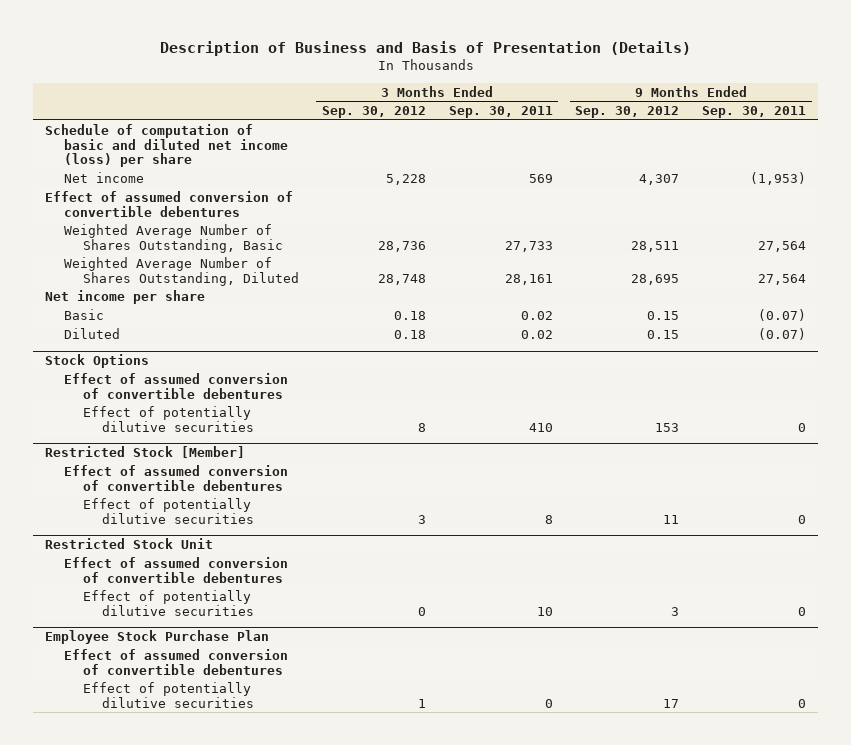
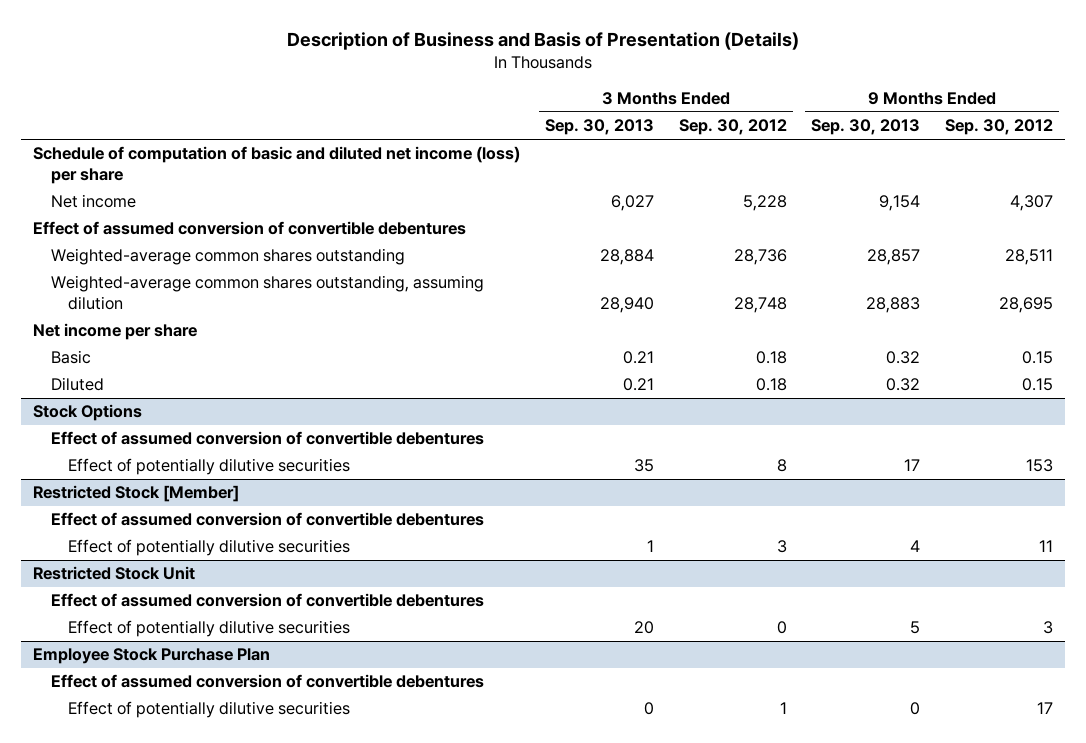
- | 3 Months Ended Sep. 30, 2012 | 3 Months Ended Sep. 30, 2011 | 9 Months Ended Sep. 30, 2012 | 9 Months Ended Sep. 30, 2011
+ | 3 Months Ended Sep. 30, 2013 | 3 Months Ended Sep. 30, 2012 | 9 Months Ended Sep. 30, 2013 | 9 Months Ended Sep. 30, 2012
- Weighted Average Number of Shares Outstanding, Basic | 28,736 | 27,733 | 28,511 | 27,564
- Weighted Average Number of Shares Outstanding, Diluted | 28,748 | 28,161 | 28,695 | 27,564
+ Weighted-average common shares outstanding | 28,884 | 28,736 | 28,857 | 28,511
+ Weighted-average common shares outstanding, assuming dilution | 28,940 | 28,748 | 28,883 | 28,695

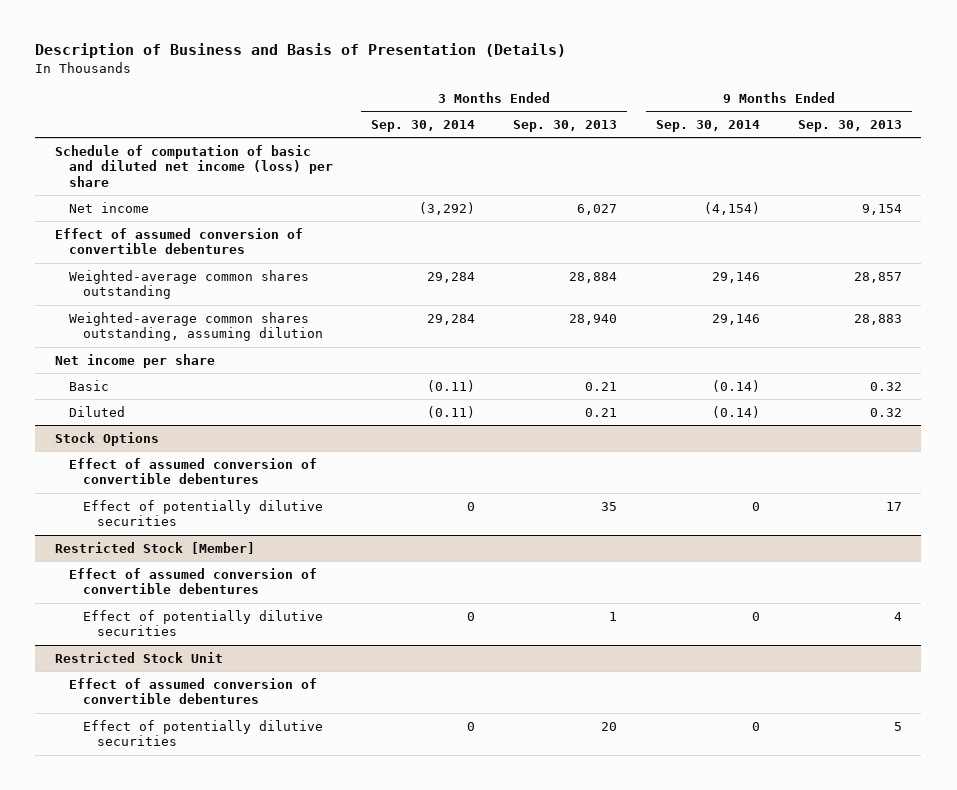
- | 3 Months Ended Sep. 30, 2013 | 3 Months Ended Sep. 30, 2012 | 9 Months Ended Sep. 30, 2013 | 9 Months Ended Sep. 30, 2012
+ | 3 Months Ended Sep. 30, 2014 | 3 Months Ended Sep. 30, 2013 | 9 Months Ended Sep. 30, 2014 | 9 Months Ended Sep. 30, 2013
- Employee Stock Purchase Plan
- Effect of assumed conversion of convertible debentures
- Effect of potentially dilutive securities | 0 | 1 | 0 | 17

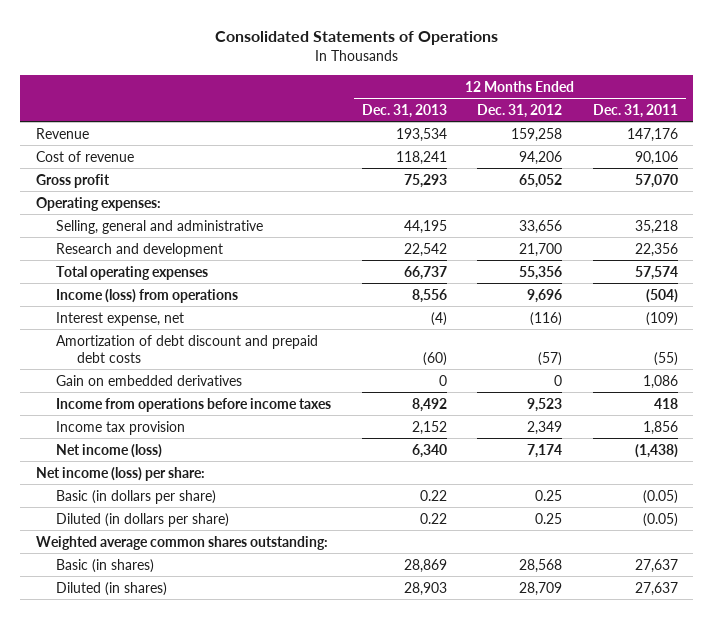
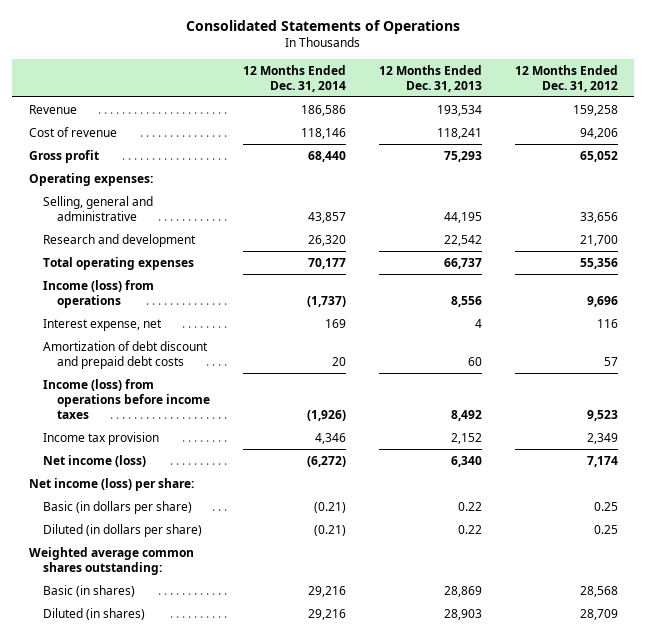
- | 12 Months Ended Dec. 31, 2013 | 12 Months Ended Dec. 31, 2012 | 12 Months Ended Dec. 31, 2011
+ | 12 Months Ended Dec. 31, 2014 | 12 Months Ended Dec. 31, 2013 | 12 Months Ended Dec. 31, 2012
- Interest expense, net | (4) | (116) | (109)
- Amortization of debt discount and prepaid debt costs | (60) | (57) | (55)
- Gain on embedded derivatives | 0 | 0 | 1,086
- Income from operations before income taxes | 8,492 | 9,523 | 418
+ Interest expense, net | 169 | 4 | 116
+ Amortization of debt discount and prepaid debt costs | 20 | 60 | 57
+ Income (loss) from operations before income taxes | (1,926) | 8,492 | 9,523

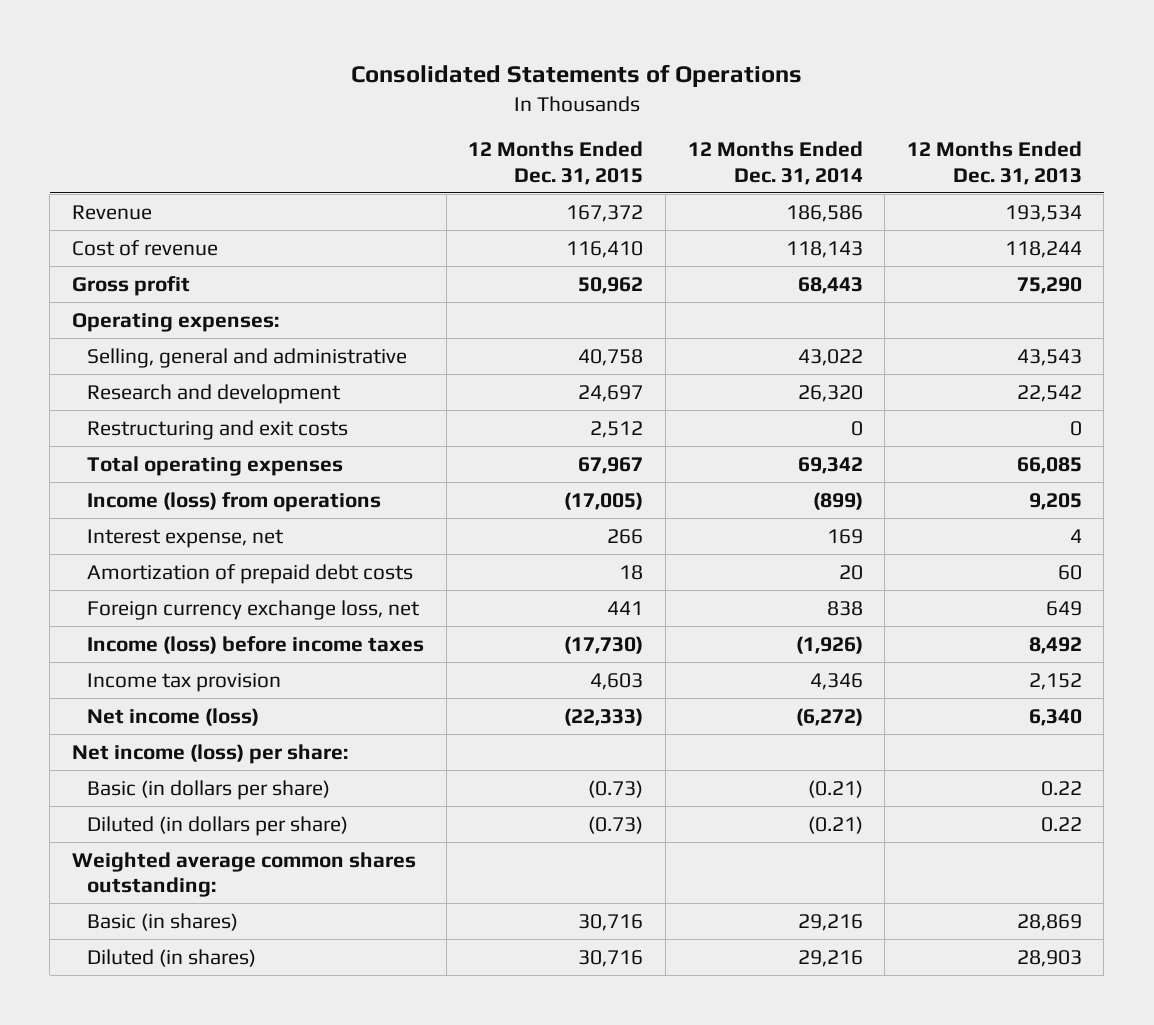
- | 12 Months Ended Dec. 31, 2014 | 12 Months Ended Dec. 31, 2013 | 12 Months Ended Dec. 31, 2012
+ | 12 Months Ended Dec. 31, 2015 | 12 Months Ended Dec. 31, 2014 | 12 Months Ended Dec. 31, 2013
- Cost of revenue | 118,146 | 118,241 | 94,206
- Gross profit | 68,440 | 75,293 | 65,052
+ Cost of revenue | 116,410 | 118,143 | 118,244
+ Gross profit | 50,962 | 68,443 | 75,290
- Selling, general and administrative | 43,857 | 44,195 | 33,656
+ Selling, general and administrative | 40,758 | 43,022 | 43,543
- Total operating expenses | 70,177 | 66,737 | 55,356
- Income (loss) from operations | (1,737) | 8,556 | 9,696
+ Restructuring and exit costs | 2,512 | 0 | 0
+ Total operating expenses | 67,967 | 69,342 | 66,085
+ Income (loss) from operations | (17,005) | (899) | 9,205
- Amortization of debt discount and prepaid debt costs | 20 | 60 | 57
- Income (loss) from operations before income taxes | (1,926) | 8,492 | 9,523
+ Amortization of prepaid debt costs | 18 | 20 | 60
+ Foreign currency exchange loss, net | 441 | 838 | 649
+ Income (loss) before income taxes | (17,730) | (1,926) | 8,492

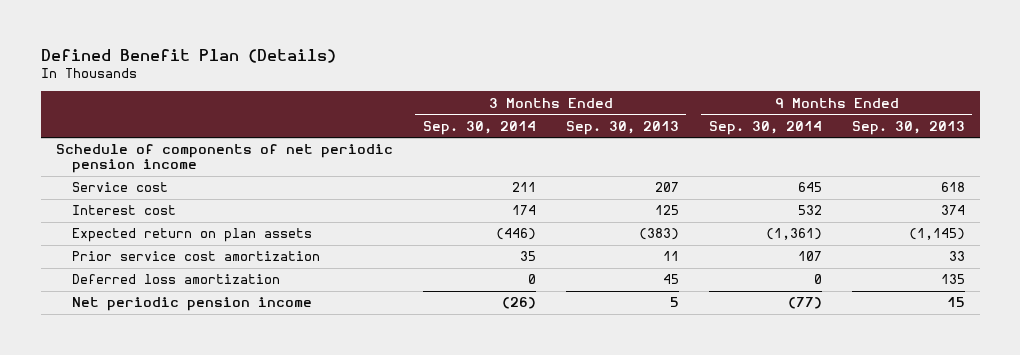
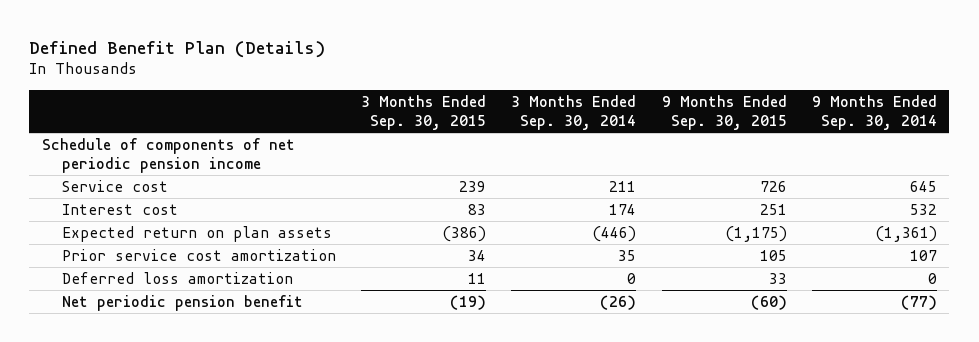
- | 3 Months Ended Sep. 30, 2014 | 3 Months Ended Sep. 30, 2013 | 9 Months Ended Sep. 30, 2014 | 9 Months Ended Sep. 30, 2013
+ | 3 Months Ended Sep. 30, 2015 | 3 Months Ended Sep. 30, 2014 | 9 Months Ended Sep. 30, 2015 | 9 Months Ended Sep. 30, 2014
- Net periodic pension income | (26) | 5 | (77) | 15
+ Net periodic pension benefit | (19) | (26) | (60) | (77)

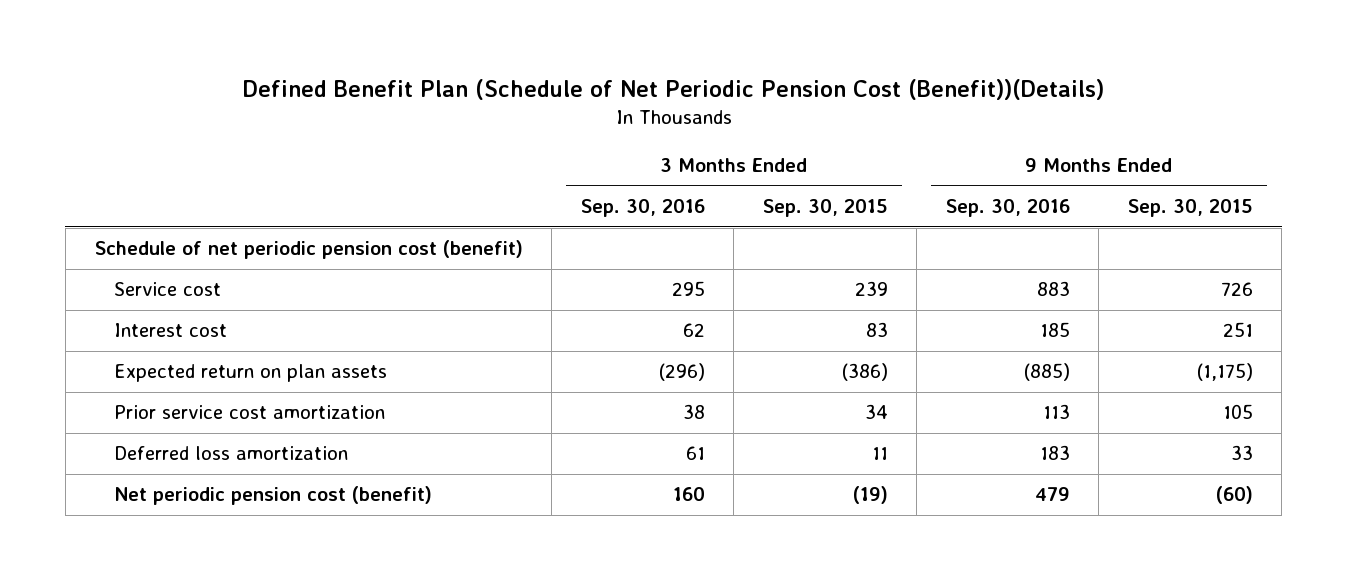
- Defined Benefit Plan (Details)
+ Defined Benefit Plan (Schedule of Net Periodic Pension Cost (Benefit))(Details)
- | 3 Months Ended Sep. 30, 2015 | 3 Months Ended Sep. 30, 2014 | 9 Months Ended Sep. 30, 2015 | 9 Months Ended Sep. 30, 2014
+ | 3 Months Ended Sep. 30, 2016 | 3 Months Ended Sep. 30, 2015 | 9 Months Ended Sep. 30, 2016 | 9 Months Ended Sep. 30, 2015
- Schedule of components of net periodic pension income
+ Schedule of net periodic pension cost (benefit)
- Net periodic pension benefit | (19) | (26) | (60) | (77)
+ Net periodic pension cost (benefit) | 160 | (19) | 479 | (60)

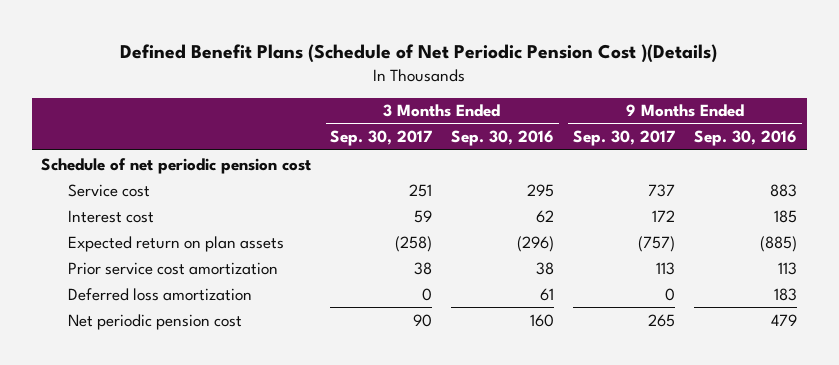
- Defined Benefit Plan (Schedule of Net Periodic Pension Cost (Benefit))(Details)
+ Defined Benefit Plans (Schedule of Net Periodic Pension Cost )(Details)
- | 3 Months Ended Sep. 30, 2016 | 3 Months Ended Sep. 30, 2015 | 9 Months Ended Sep. 30, 2016 | 9 Months Ended Sep. 30, 2015
+ | 3 Months Ended Sep. 30, 2017 | 3 Months Ended Sep. 30, 2016 | 9 Months Ended Sep. 30, 2017 | 9 Months Ended Sep. 30, 2016
- Schedule of net periodic pension cost (benefit)
+ Schedule of net periodic pension cost
- Net periodic pension cost (benefit) | 160 | (19) | 479 | (60)
+ Net periodic pension cost | 90 | 160 | 265 | 479

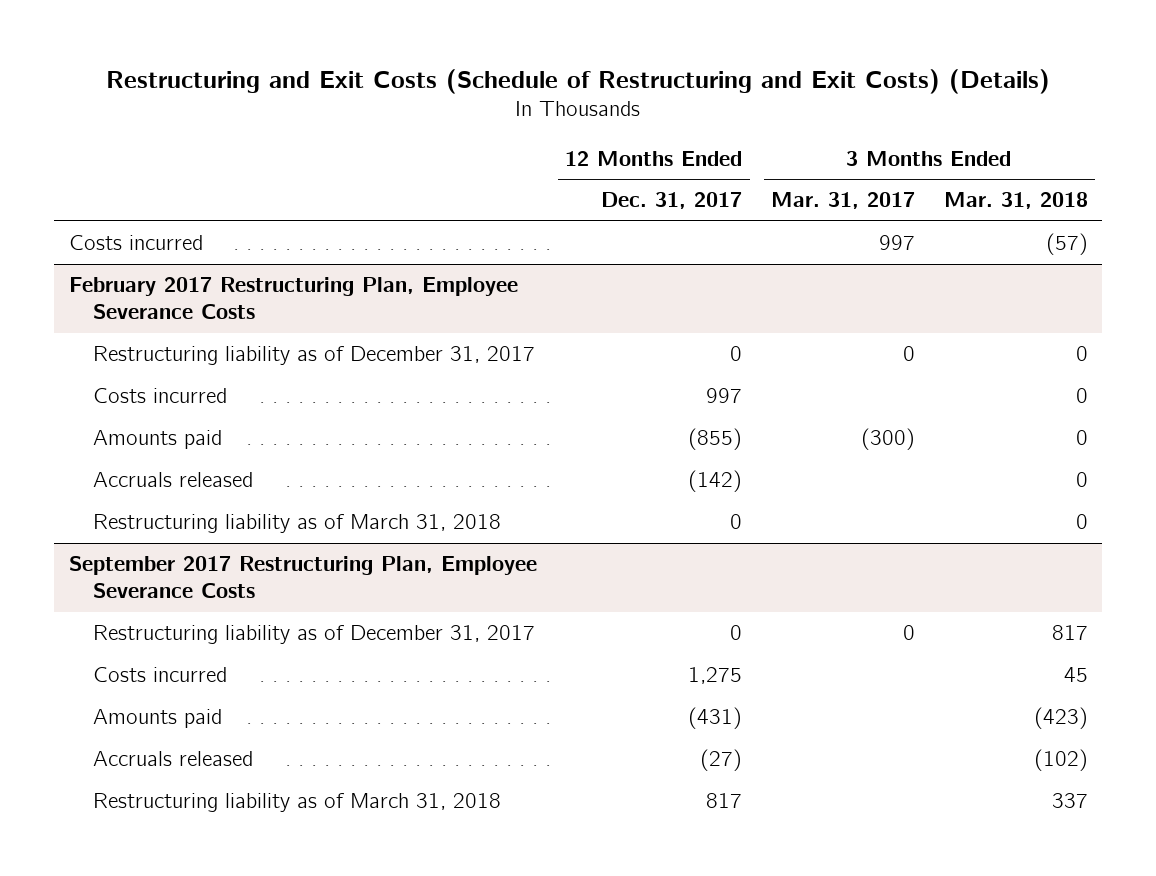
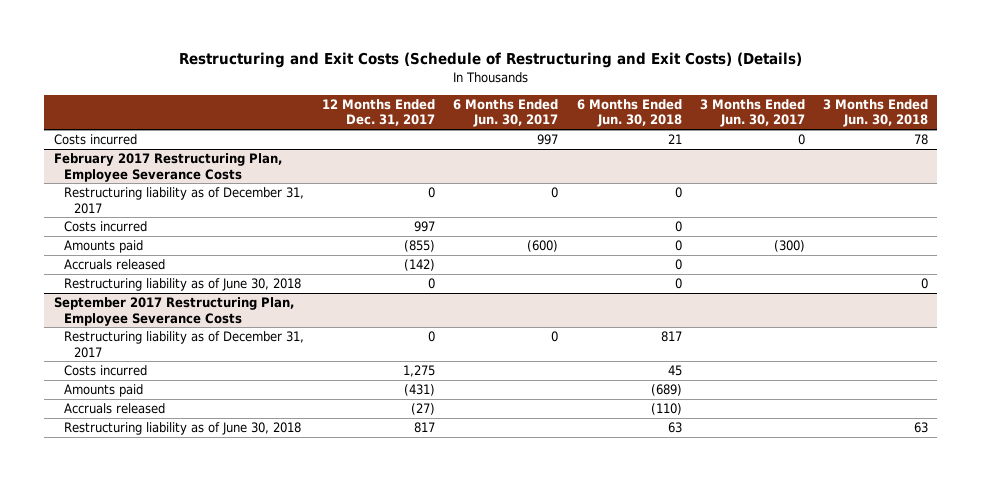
- | 12 Months Ended Dec. 31, 2017 | 3 Months Ended Mar. 31, 2017 | 3 Months Ended Mar. 31, 2018
+ | 12 Months Ended Dec. 31, 2017 | 6 Months Ended Jun. 30, 2017 | 6 Months Ended Jun. 30, 2018 | 3 Months Ended Jun. 30, 2017 | 3 Months Ended Jun. 30, 2018
@ February 2017 Restructuring Plan, Employee Severance Costs
- Restructuring liability as of March 31, 2018 | 0 | | 0
+ Restructuring liability as of June 30, 2018 | 0 | | 0 | | 0
@ September 2017 Restructuring Plan, Employee Severance Costs
- Restructuring liability as of March 31, 2018 | 817 | | 337
+ Restructuring liability as of June 30, 2018 | 817 | | 63 | | 63

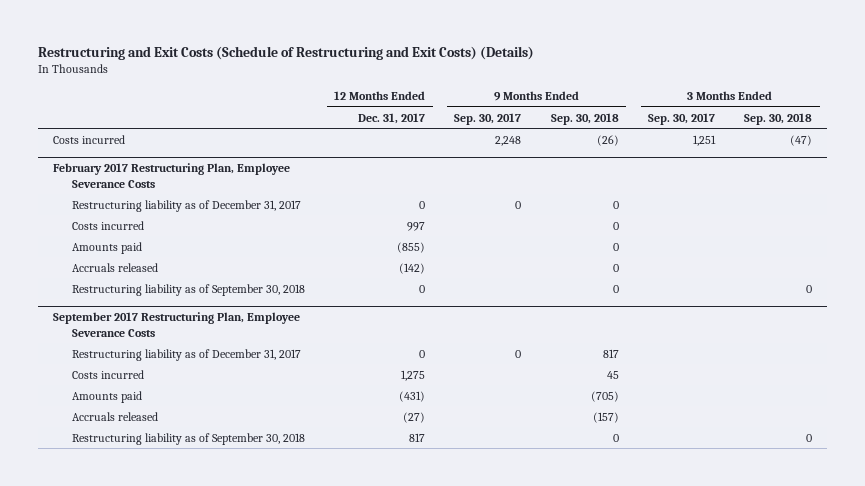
- | 12 Months Ended Dec. 31, 2017 | 6 Months Ended Jun. 30, 2017 | 6 Months Ended Jun. 30, 2018 | 3 Months Ended Jun. 30, 2017 | 3 Months Ended Jun. 30, 2018
+ | 12 Months Ended Dec. 31, 2017 | 9 Months Ended Sep. 30, 2017 | 9 Months Ended Sep. 30, 2018 | 3 Months Ended Sep. 30, 2017 | 3 Months Ended Sep. 30, 2018
@ February 2017 Restructuring Plan, Employee Severance Costs
- Restructuring liability as of June 30, 2018 | 0 | | 0 | | 0
+ Restructuring liability as of September 30, 2018 | 0 | | 0 | | 0
@ September 2017 Restructuring Plan, Employee Severance Costs
- Restructuring liability as of June 30, 2018 | 817 | | 63 | | 63
+ Restructuring liability as of September 30, 2018 | 817 | | 0 | | 0

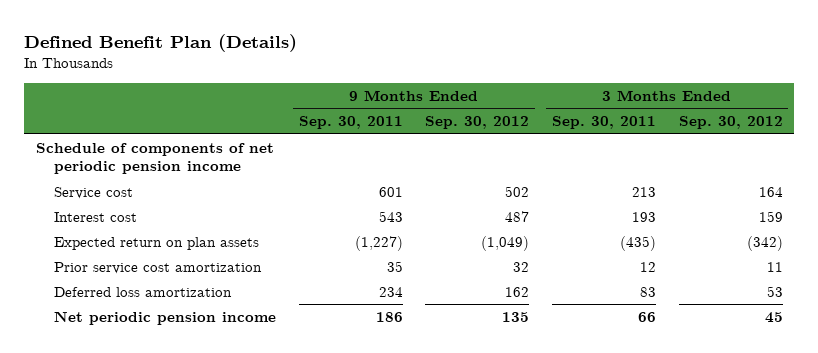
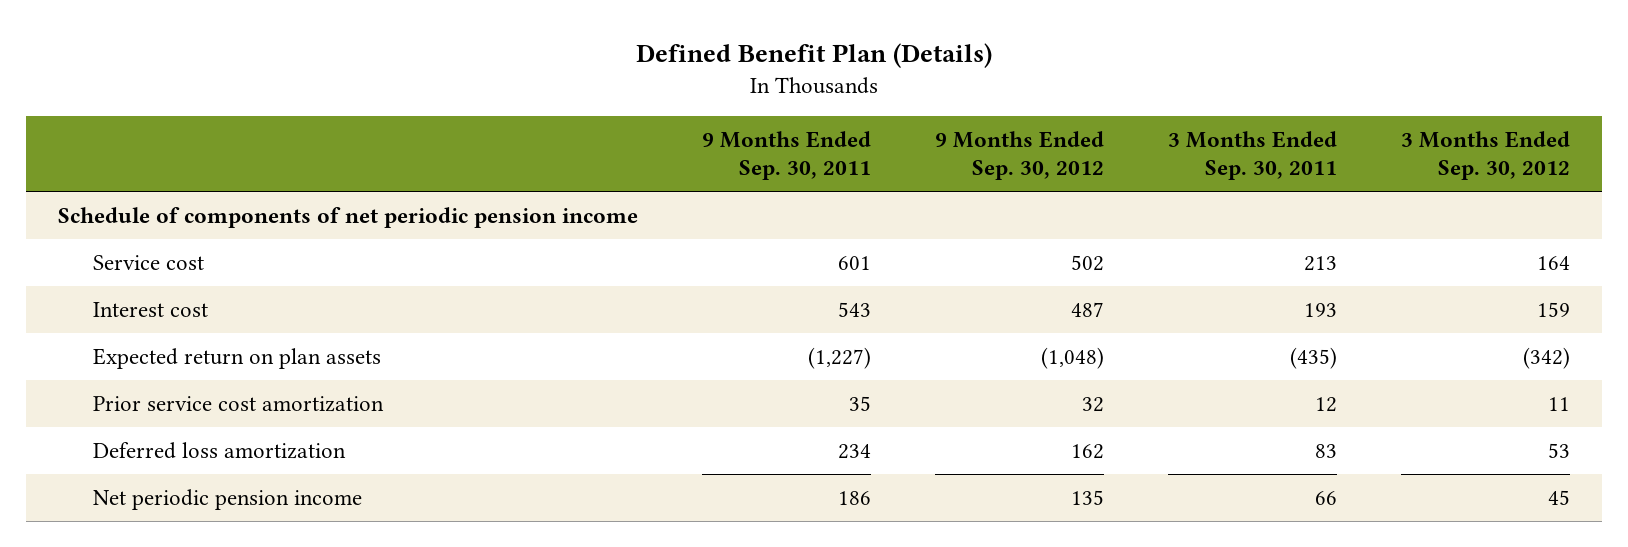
- Expected return on plan assets | (1,227) | (1,049) | (435) | (342)
+ Expected return on plan assets | (1,227) | (1,048) | (435) | (342)

